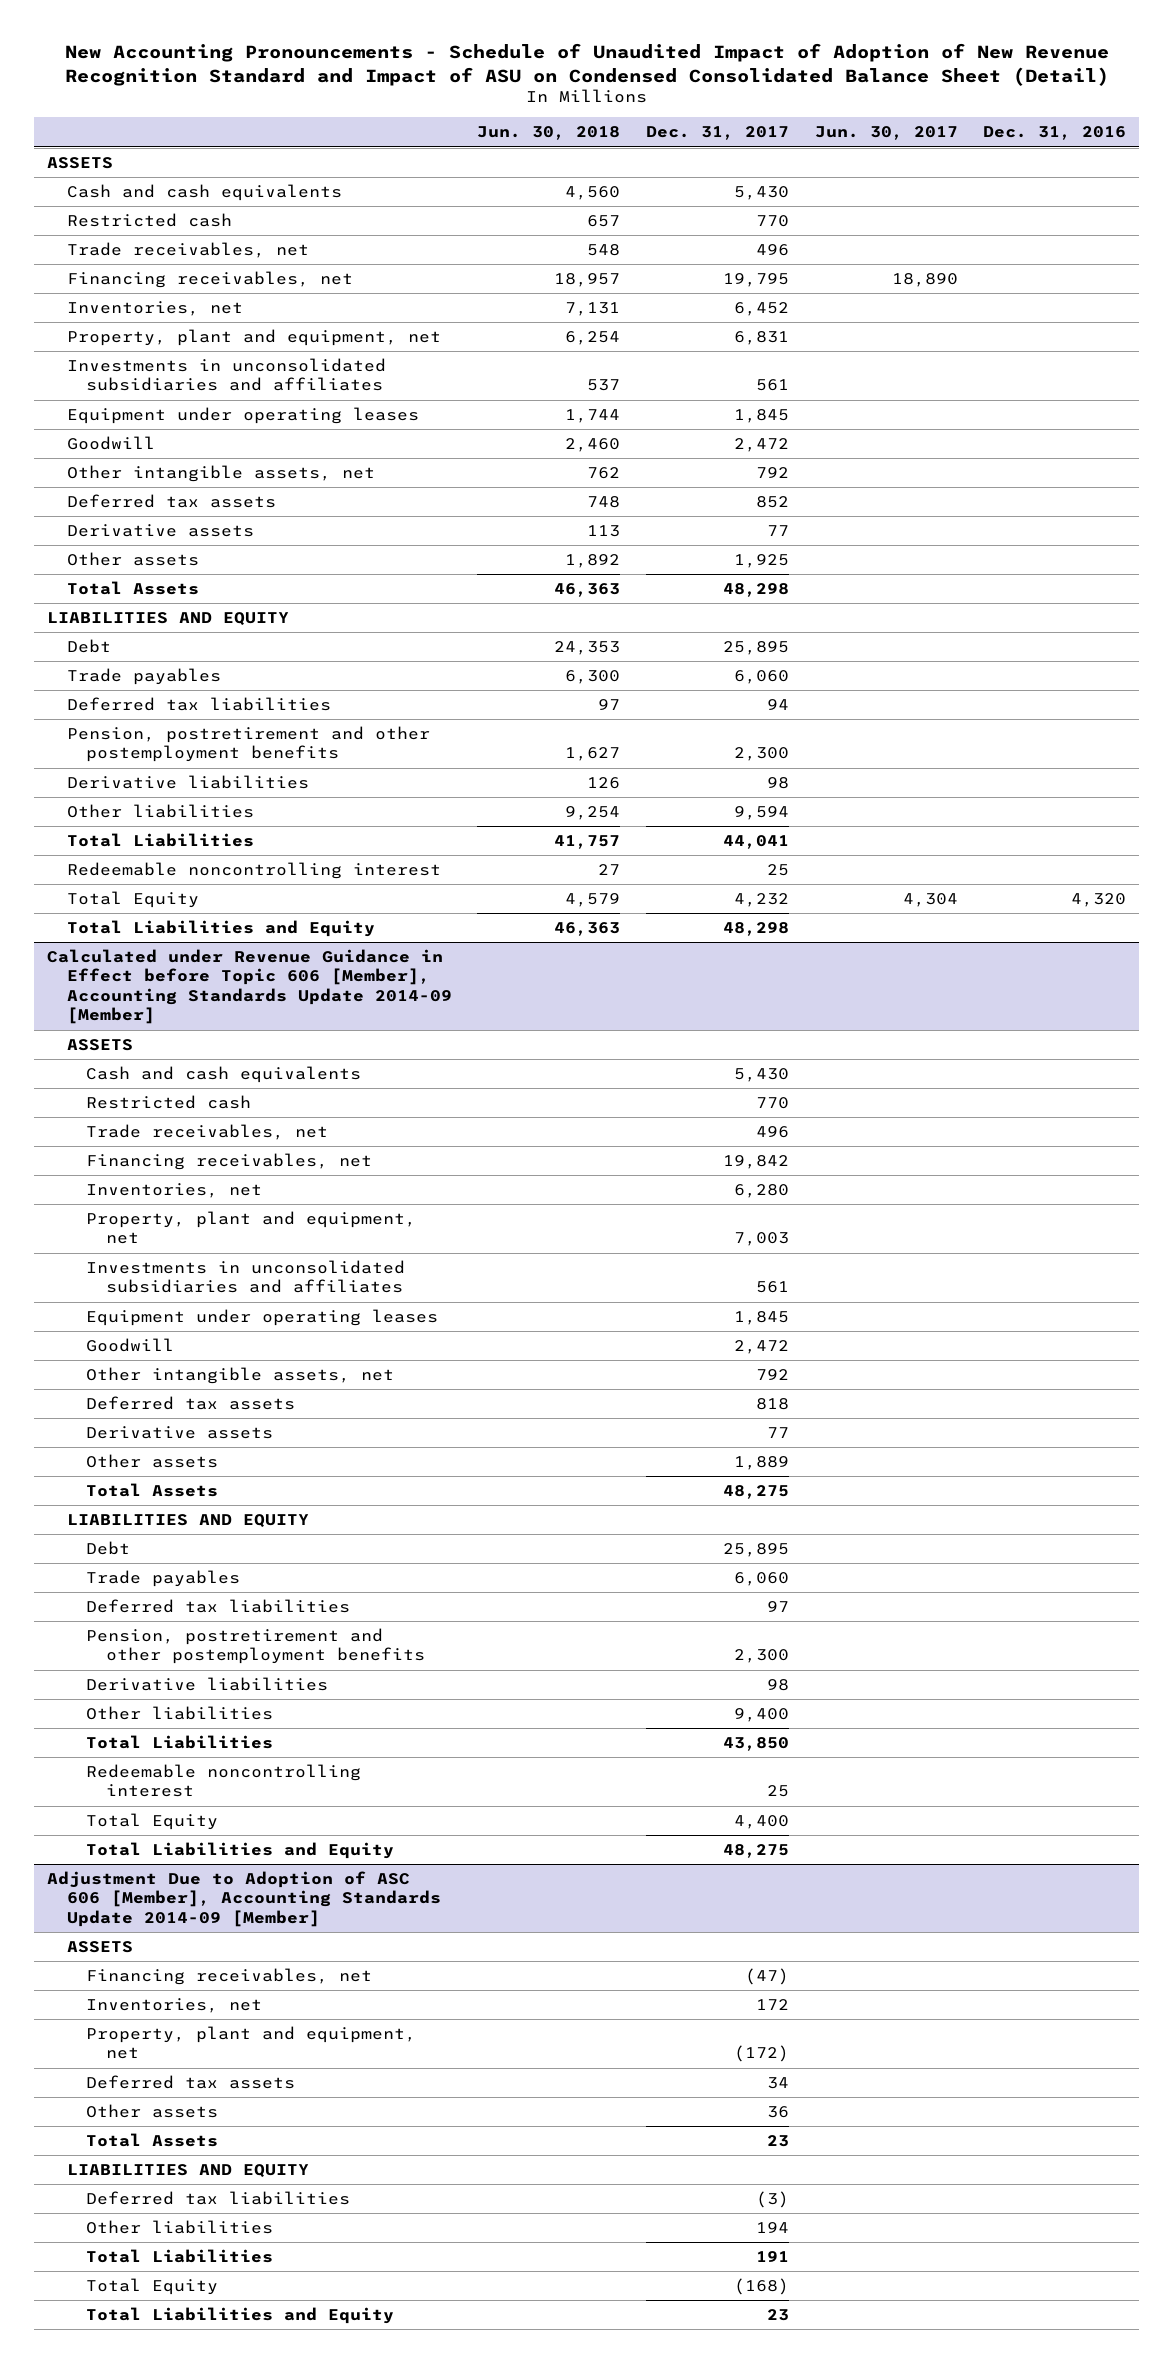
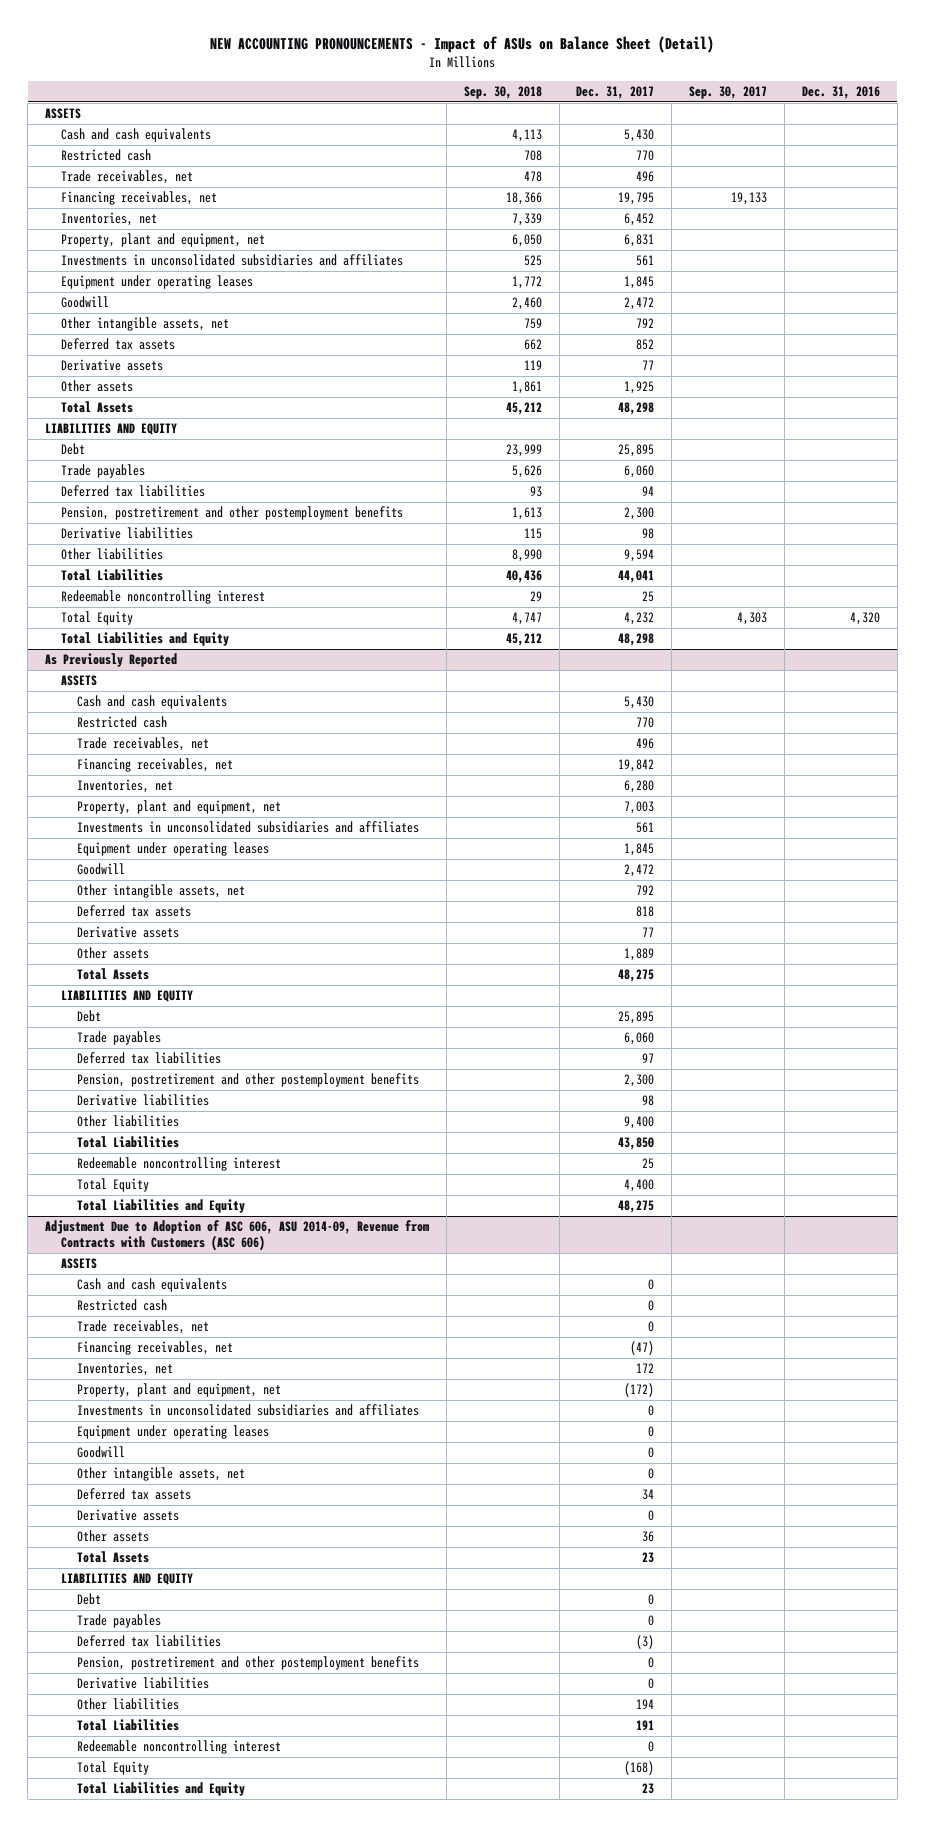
- New Accounting Pronouncements - Schedule of Unaudited Impact of Adoption of New Revenue Recognition Standard and Impact of ASU on Condensed Consolidated Balance Sheet (Detail)
+ NEW ACCOUNTING PRONOUNCEMENTS - Impact of ASUs on Balance Sheet (Detail)
- | Jun. 30, 2018 | Dec. 31, 2017 | Jun. 30, 2017 | Dec. 31, 2016
+ | Sep. 30, 2018 | Dec. 31, 2017 | Sep. 30, 2017 | Dec. 31, 2016
- Calculated under Revenue Guidance in Effect before Topic 606 [Member], Accounting Standards Update 2014-09 [Member]
+ As Previously Reported
- Adjustment Due to Adoption of ASC 606 [Member], Accounting Standards Update 2014-09 [Member]
+ Adjustment Due to Adoption of ASC 606, ASU 2014-09, Revenue from Contracts with Customers (ASC 606)
+ Cash and cash equivalents | | 0 | |
+ Restricted cash | | 0 | |
+ Trade receivables, net | | 0 | |
+ Investments in unconsolidated subsidiaries and affiliates | | 0 | |
+ Equipment under operating leases | | 0 | |
+ Goodwill | | 0 | |
+ Other intangible assets, net | | 0 | |
+ Derivative assets | | 0 | |
+ Debt | | 0 | |
+ Trade payables | | 0 | |
+ Pension, postretirement and other postemployment benefits | | 0 | |
+ Derivative liabilities | | 0 | |
+ Redeemable noncontrolling interest | | 0 | |

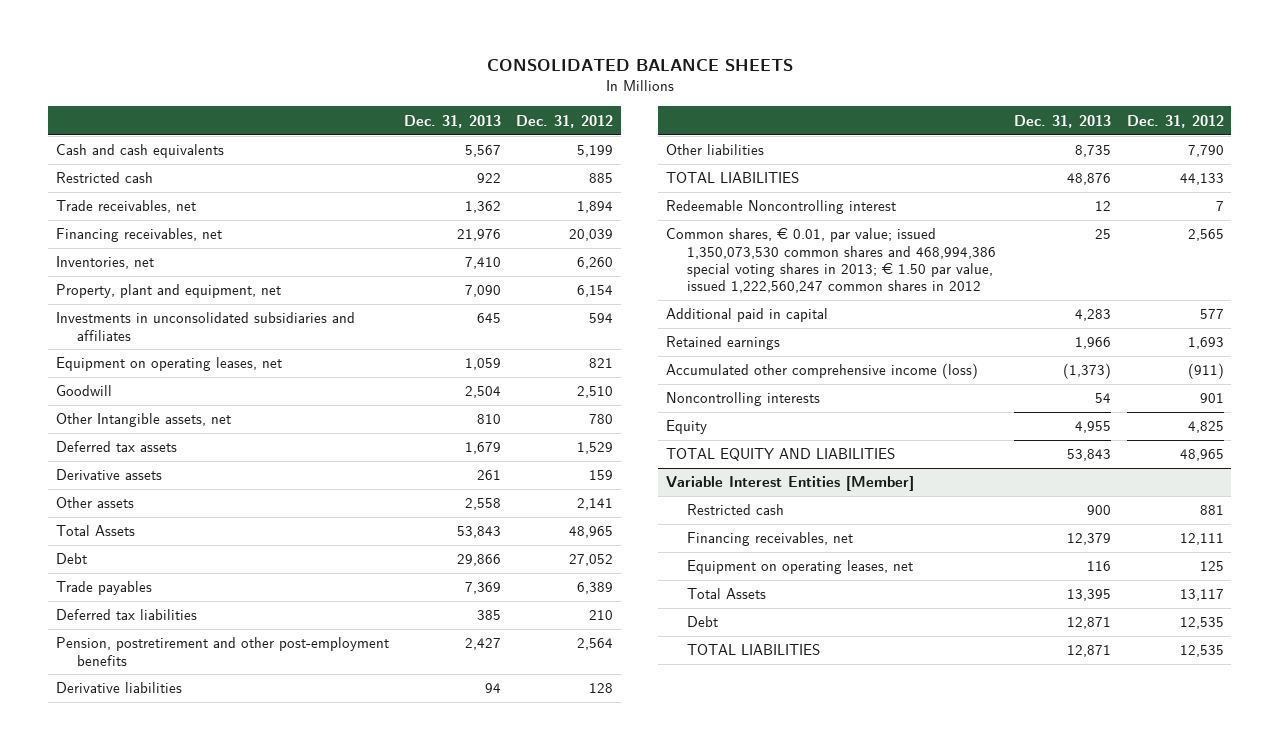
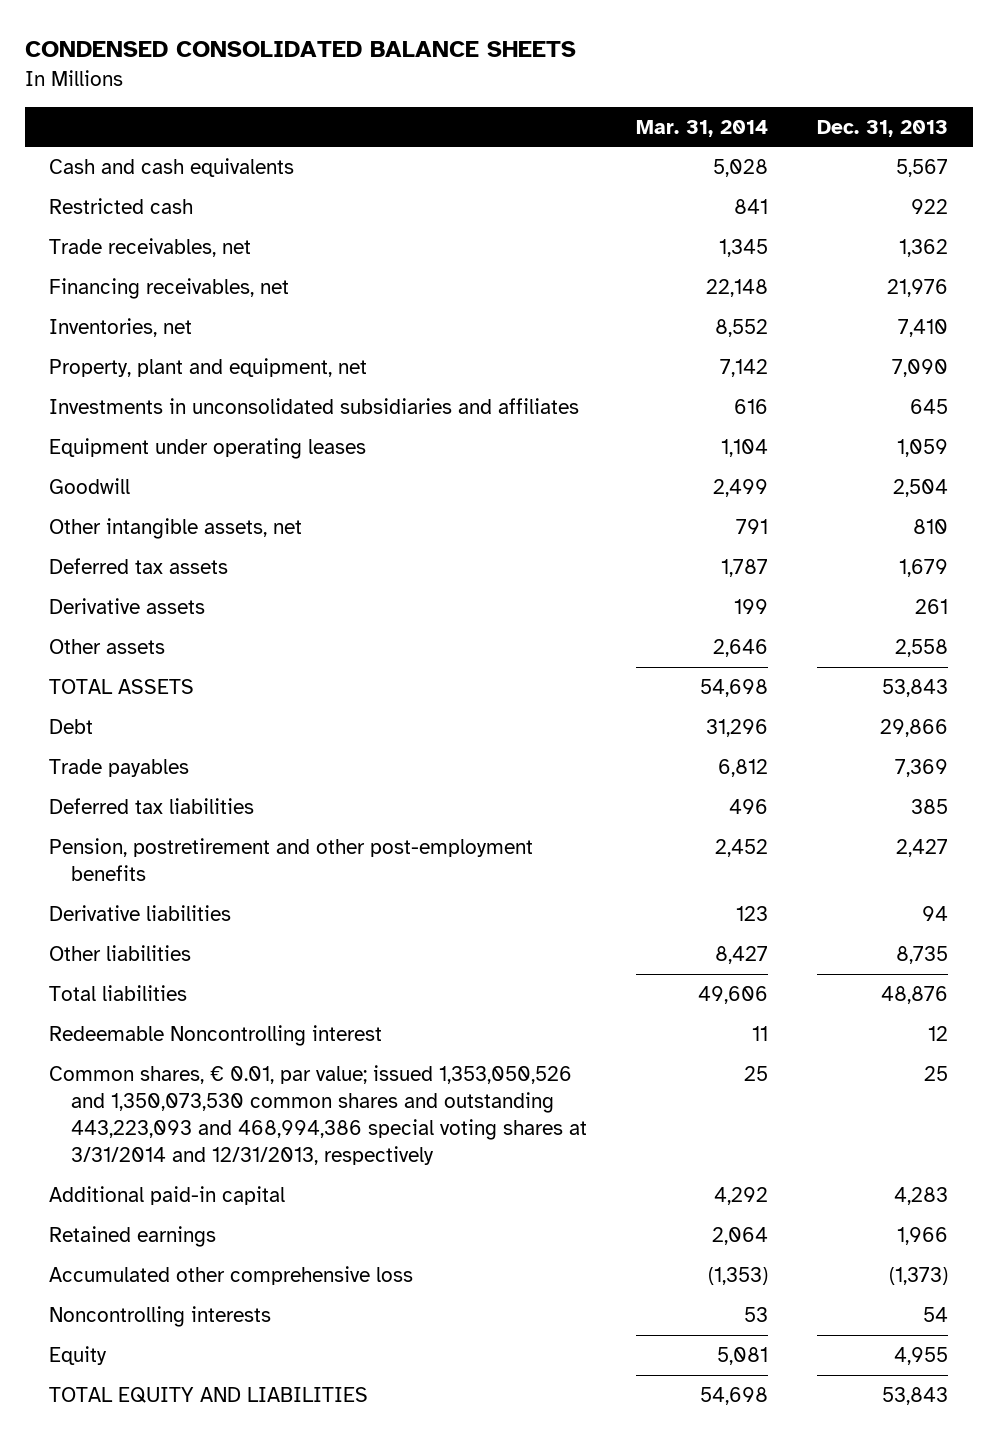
- CONSOLIDATED BALANCE SHEETS
+ CONDENSED CONSOLIDATED BALANCE SHEETS
- | Dec. 31, 2013 | Dec. 31, 2012
+ | Mar. 31, 2014 | Dec. 31, 2013
- Equipment on operating leases, net | 1,059 | 821
+ Equipment under operating leases | 1,104 | 1,059
- Other Intangible assets, net | 810 | 780
+ Other intangible assets, net | 791 | 810
- Total Assets | 53,843 | 48,965
+ TOTAL ASSETS | 54,698 | 53,843
- TOTAL LIABILITIES | 48,876 | 44,133
+ Total liabilities | 49,606 | 48,876
- Common shares, € 0.01, par value; issued 1,350,073,530 common shares and 468,994,386 special voting shares in 2013; € 1.50 par value, issued 1,222,560,247 common shares in 2012 | 25 | 2,565
- Additional paid in capital | 4,283 | 577
+ Common shares, € 0.01, par value; issued 1,353,050,526 and 1,350,073,530 common shares and outstanding 443,223,093 and 468,994,386 special voting shares at 3/31/2014 and 12/31/2013, respectively | 25 | 25
+ Additional paid-in capital | 4,292 | 4,283
- Accumulated other comprehensive income (loss) | (1,373) | (911)
+ Accumulated other comprehensive loss | (1,353) | (1,373)
- Variable Interest Entities [Member]
- Restricted cash | 900 | 881
- Financing receivables, net | 12,379 | 12,111
- Equipment on operating leases, net | 116 | 125
- Total Assets | 13,395 | 13,117
- Debt | 12,871 | 12,535
- TOTAL LIABILITIES | 12,871 | 12,535

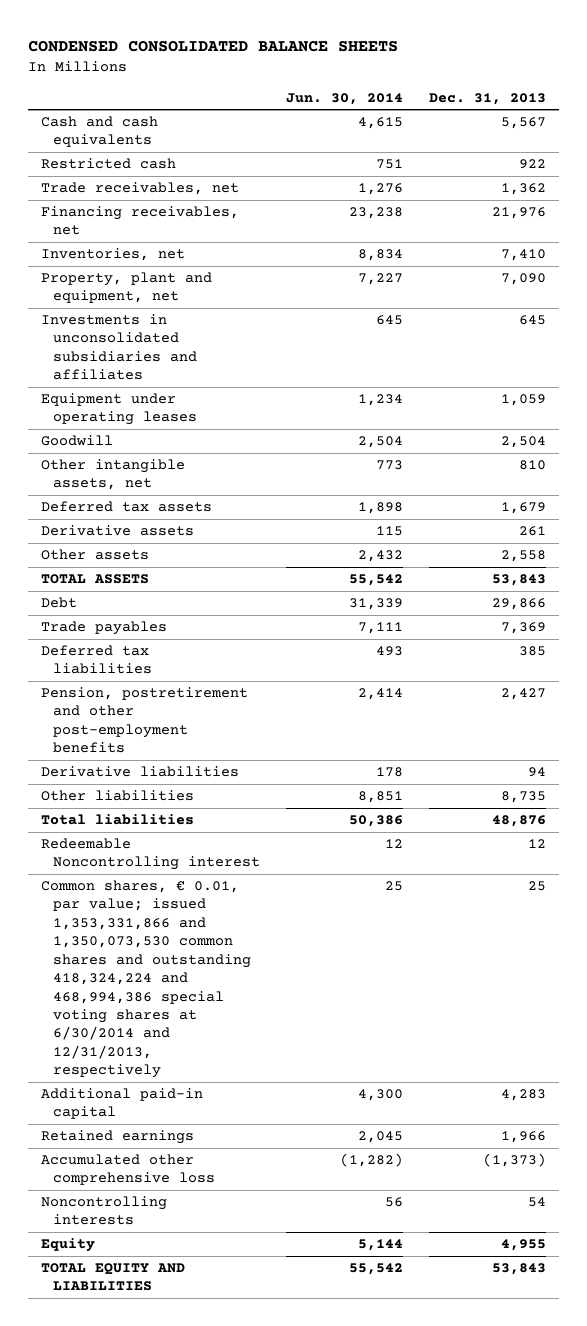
- | Mar. 31, 2014 | Dec. 31, 2013
+ | Jun. 30, 2014 | Dec. 31, 2013
- Common shares, € 0.01, par value; issued 1,353,050,526 and 1,350,073,530 common shares and outstanding 443,223,093 and 468,994,386 special voting shares at 3/31/2014 and 12/31/2013, respectively | 25 | 25
+ Common shares, € 0.01, par value; issued 1,353,331,866 and 1,350,073,530 common shares and outstanding 418,324,224 and 468,994,386 special voting shares at 6/30/2014 and 12/31/2013, respectively | 25 | 25

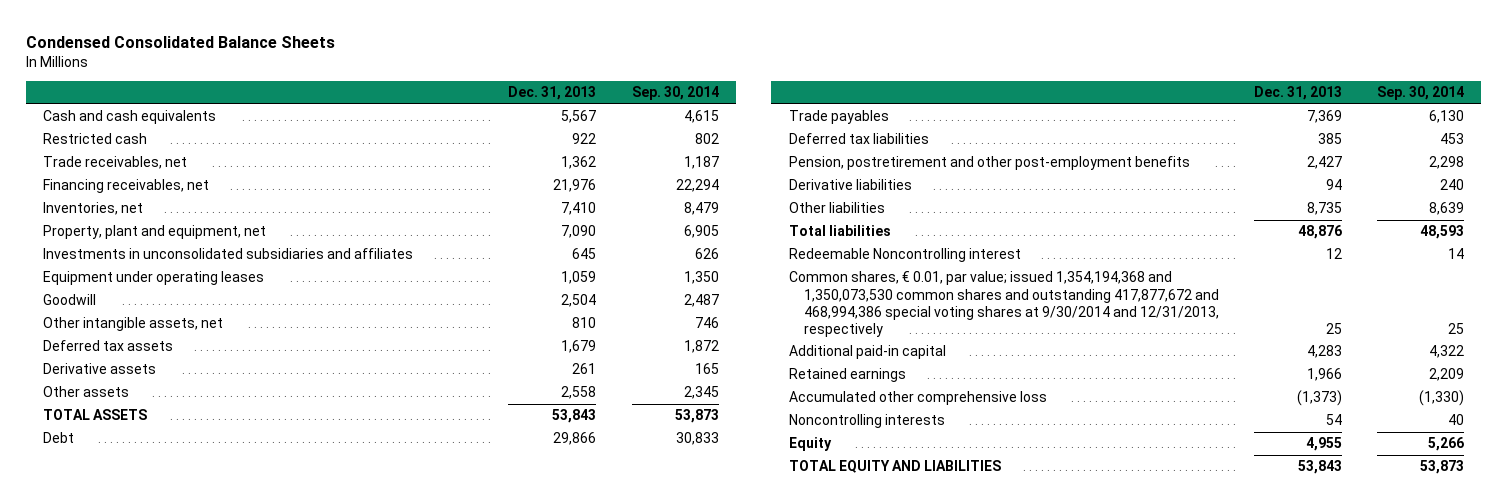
- CONDENSED CONSOLIDATED BALANCE SHEETS
+ Condensed Consolidated Balance Sheets
- | Jun. 30, 2014 | Dec. 31, 2013
+ | Dec. 31, 2013 | Sep. 30, 2014
- Common shares, € 0.01, par value; issued 1,353,331,866 and 1,350,073,530 common shares and outstanding 418,324,224 and 468,994,386 special voting shares at 6/30/2014 and 12/31/2013, respectively | 25 | 25
+ Common shares, € 0.01, par value; issued 1,354,194,368 and 1,350,073,530 common shares and outstanding 417,877,672 and 468,994,386 special voting shares at 9/30/2014 and 12/31/2013, respectively | 25 | 25

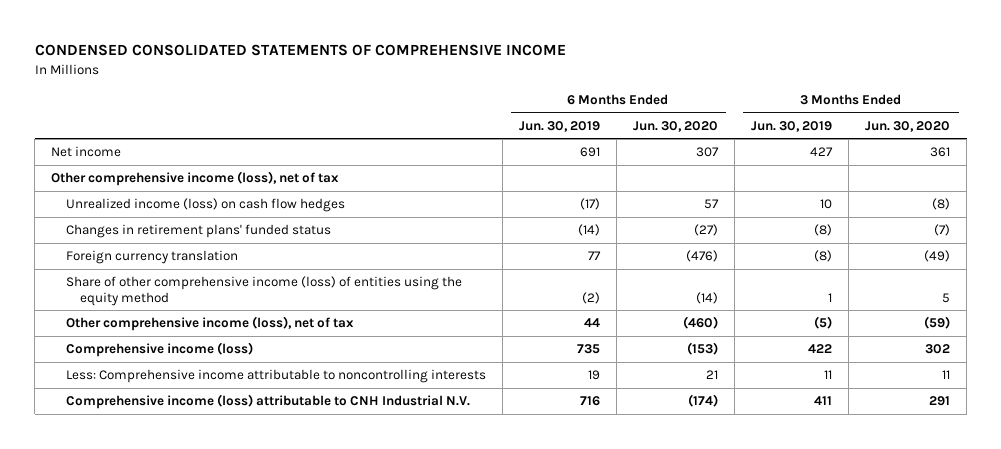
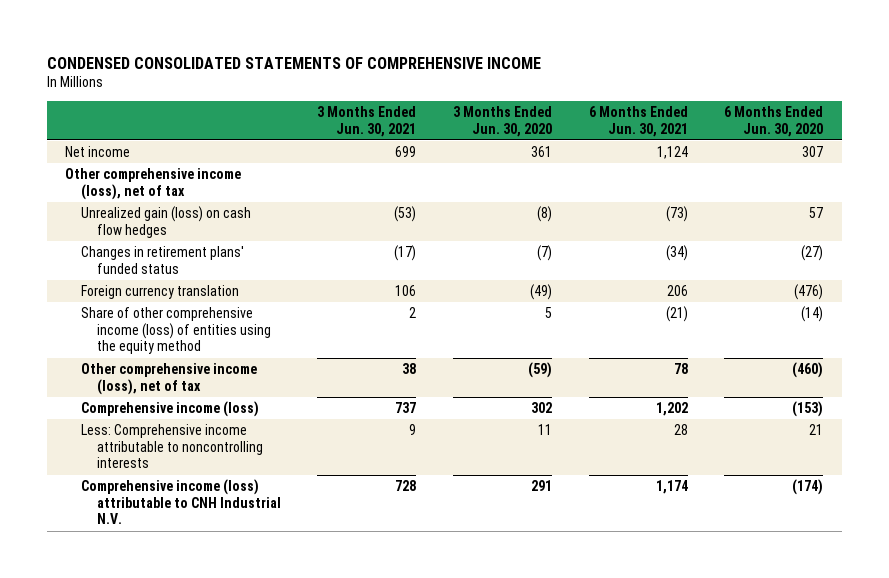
- | 6 Months Ended Jun. 30, 2019 | 6 Months Ended Jun. 30, 2020 | 3 Months Ended Jun. 30, 2019 | 3 Months Ended Jun. 30, 2020
+ | 3 Months Ended Jun. 30, 2021 | 3 Months Ended Jun. 30, 2020 | 6 Months Ended Jun. 30, 2021 | 6 Months Ended Jun. 30, 2020
- Unrealized income (loss) on cash flow hedges | (17) | 57 | 10 | (8)
+ Unrealized gain (loss) on cash flow hedges | (53) | (8) | (73) | 57

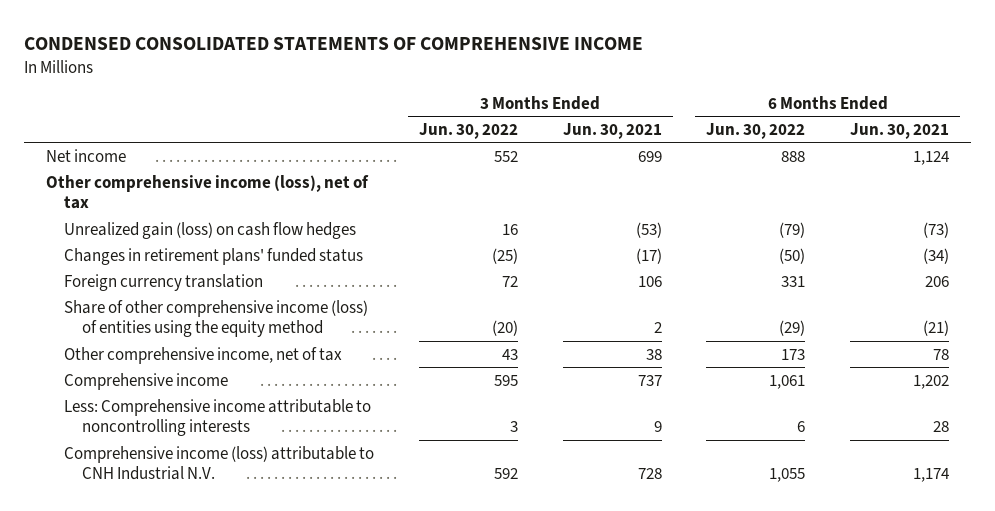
- | 3 Months Ended Jun. 30, 2021 | 3 Months Ended Jun. 30, 2020 | 6 Months Ended Jun. 30, 2021 | 6 Months Ended Jun. 30, 2020
+ | 3 Months Ended Jun. 30, 2022 | 3 Months Ended Jun. 30, 2021 | 6 Months Ended Jun. 30, 2022 | 6 Months Ended Jun. 30, 2021
- Other comprehensive income (loss), net of tax | 38 | (59) | 78 | (460)
- Comprehensive income (loss) | 737 | 302 | 1,202 | (153)
+ Other comprehensive income, net of tax | 43 | 38 | 173 | 78
+ Comprehensive income | 595 | 737 | 1,061 | 1,202

